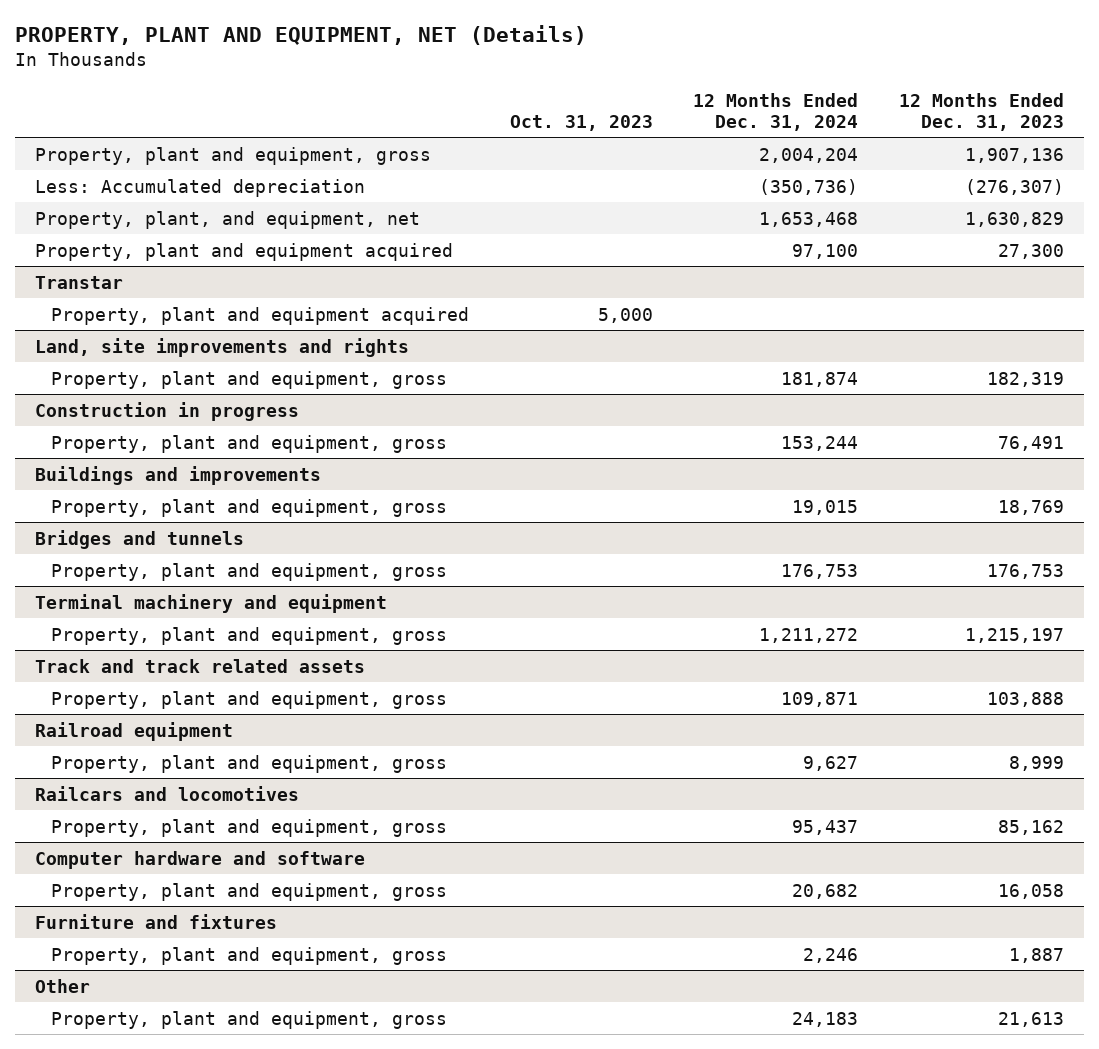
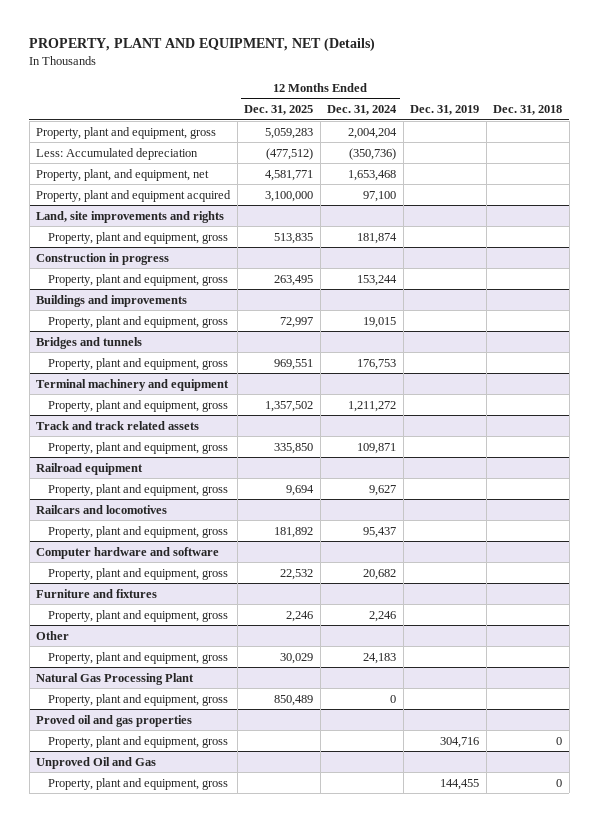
- | Oct. 31, 2023 | 12 Months Ended Dec. 31, 2024 | 12 Months Ended Dec. 31, 2023
+ | 12 Months Ended Dec. 31, 2025 | 12 Months Ended Dec. 31, 2024 | Dec. 31, 2019 | Dec. 31, 2018
- Transtar
- Property, plant and equipment acquired | 5,000 | |
+ Natural Gas Processing Plant
+ Property, plant and equipment, gross | 850,489 | 0 | |
+ Proved oil and gas properties
+ Property, plant and equipment, gross | | | 304,716 | 0
+ Unproved Oil and Gas
+ Property, plant and equipment, gross | | | 144,455 | 0

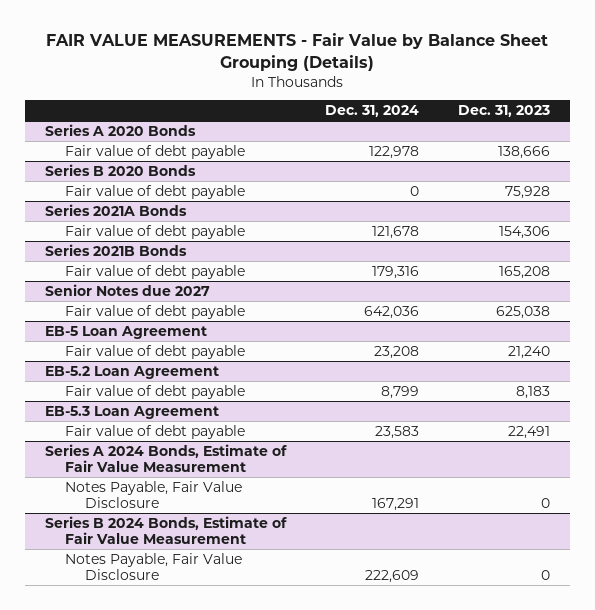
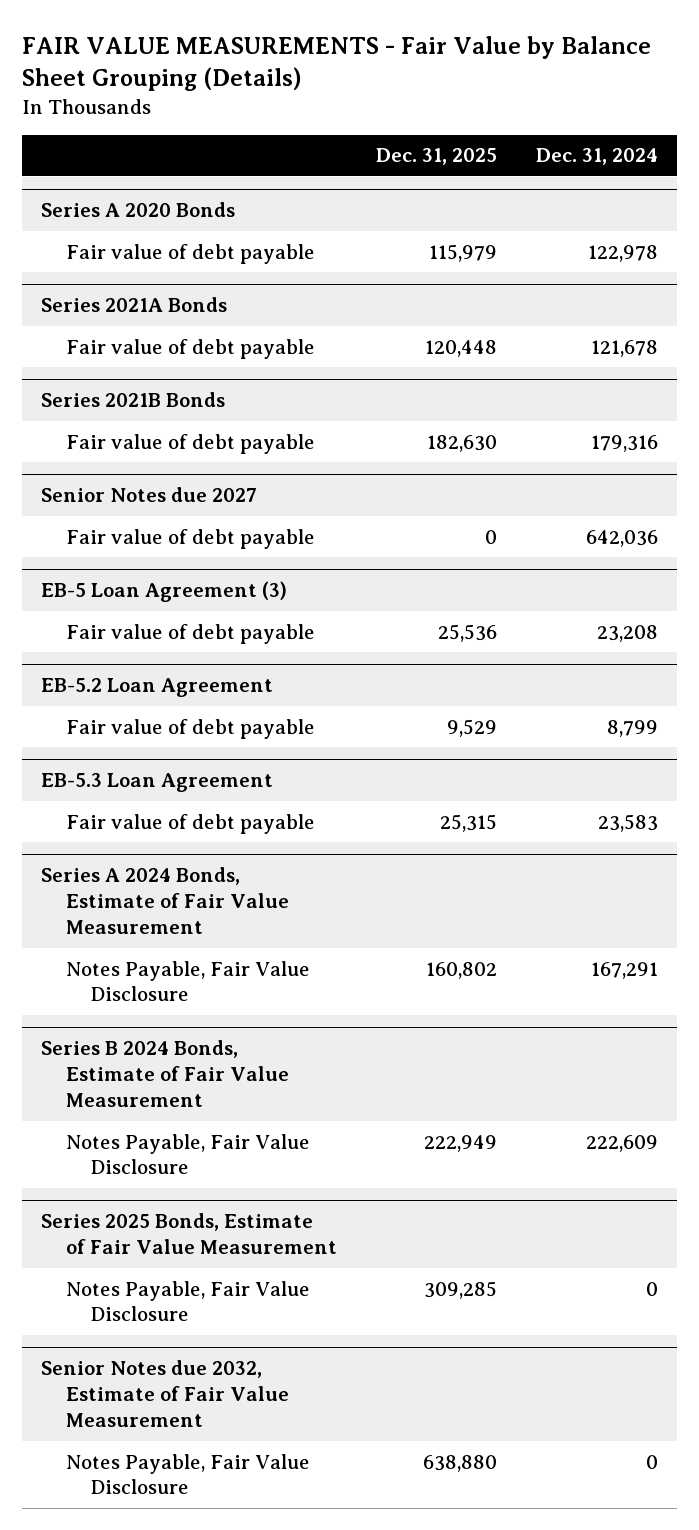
- | Dec. 31, 2024 | Dec. 31, 2023
+ | Dec. 31, 2025 | Dec. 31, 2024
- Series B 2020 Bonds
- Fair value of debt payable | 0 | 75,928
- EB-5 Loan Agreement
+ EB-5 Loan Agreement (3)
+ Series 2025 Bonds, Estimate of Fair Value Measurement
+ Notes Payable, Fair Value Disclosure | 309,285 | 0
+ Senior Notes due 2032, Estimate of Fair Value Measurement
+ Notes Payable, Fair Value Disclosure | 638,880 | 0

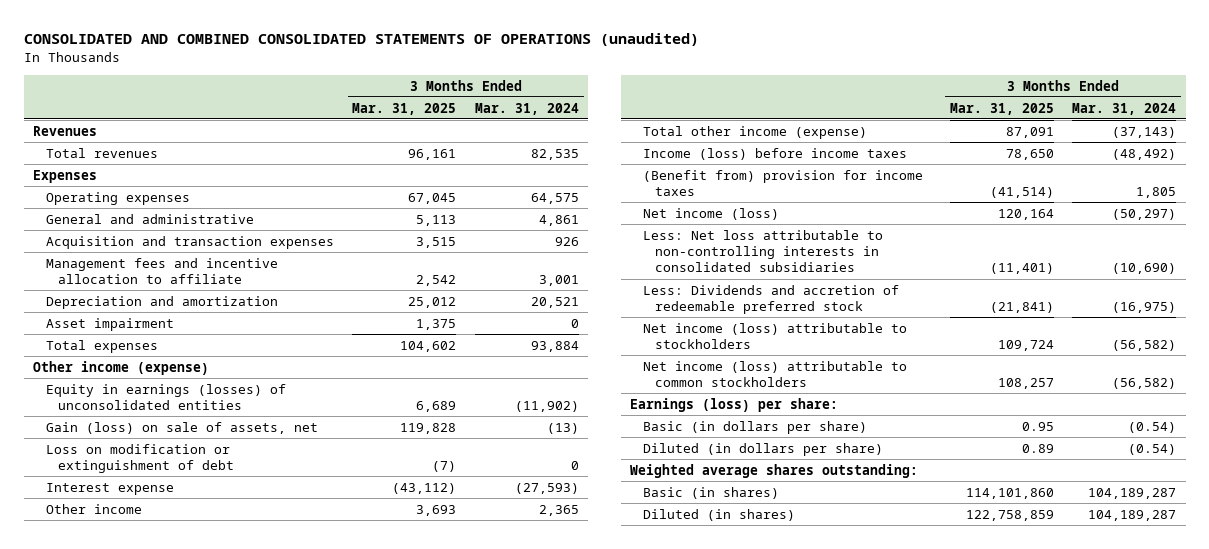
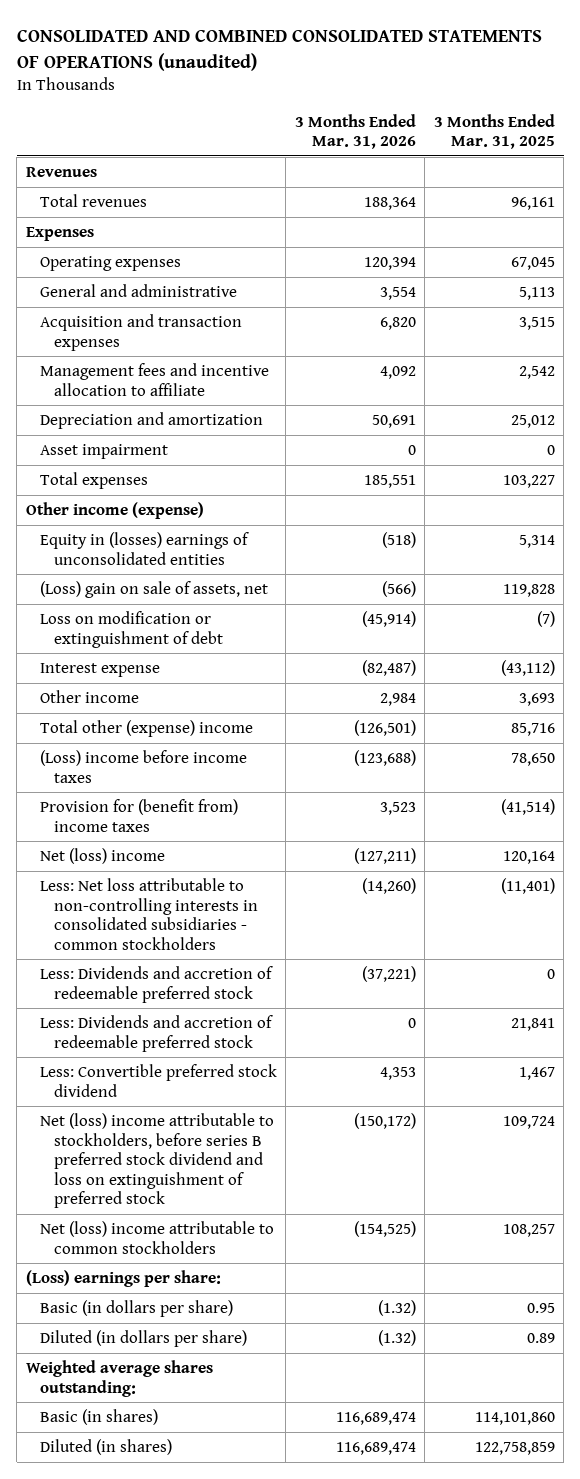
- | 3 Months Ended Mar. 31, 2025 | 3 Months Ended Mar. 31, 2024
+ | 3 Months Ended Mar. 31, 2026 | 3 Months Ended Mar. 31, 2025
- Asset impairment | 1,375 | 0
- Total expenses | 104,602 | 93,884
+ Asset impairment | 0 | 0
+ Total expenses | 185,551 | 103,227
- Equity in earnings (losses) of unconsolidated entities | 6,689 | (11,902)
- Gain (loss) on sale of assets, net | 119,828 | (13)
+ Equity in (losses) earnings of unconsolidated entities | (518) | 5,314
+ (Loss) gain on sale of assets, net | (566) | 119,828
- Total other income (expense) | 87,091 | (37,143)
- Income (loss) before income taxes | 78,650 | (48,492)
- (Benefit from) provision for income taxes | (41,514) | 1,805
- Net income (loss) | 120,164 | (50,297)
- Less: Net loss attributable to non-controlling interests in consolidated subsidiaries | (11,401) | (10,690)
- Less: Dividends and accretion of redeemable preferred stock | (21,841) | (16,975)
- Net income (loss) attributable to stockholders | 109,724 | (56,582)
- Net income (loss) attributable to common stockholders | 108,257 | (56,582)
- Earnings (loss) per share:
+ Total other (expense) income | (126,501) | 85,716
+ (Loss) income before income taxes | (123,688) | 78,650
+ Provision for (benefit from) income taxes | 3,523 | (41,514)
+ Net (loss) income | (127,211) | 120,164
+ Less: Net loss attributable to non-controlling interests in consolidated subsidiaries - common stockholders | (14,260) | (11,401)
+ Less: Dividends and accretion of redeemable preferred stock | (37,221) | 0
+ Less: Dividends and accretion of redeemable preferred stock | 0 | 21,841
+ Less: Convertible preferred stock dividend | 4,353 | 1,467
+ Net (loss) income attributable to stockholders, before series B preferred stock dividend and loss on extinguishment of preferred stock | (150,172) | 109,724
+ Net (loss) income attributable to common stockholders | (154,525) | 108,257
+ (Loss) earnings per share:

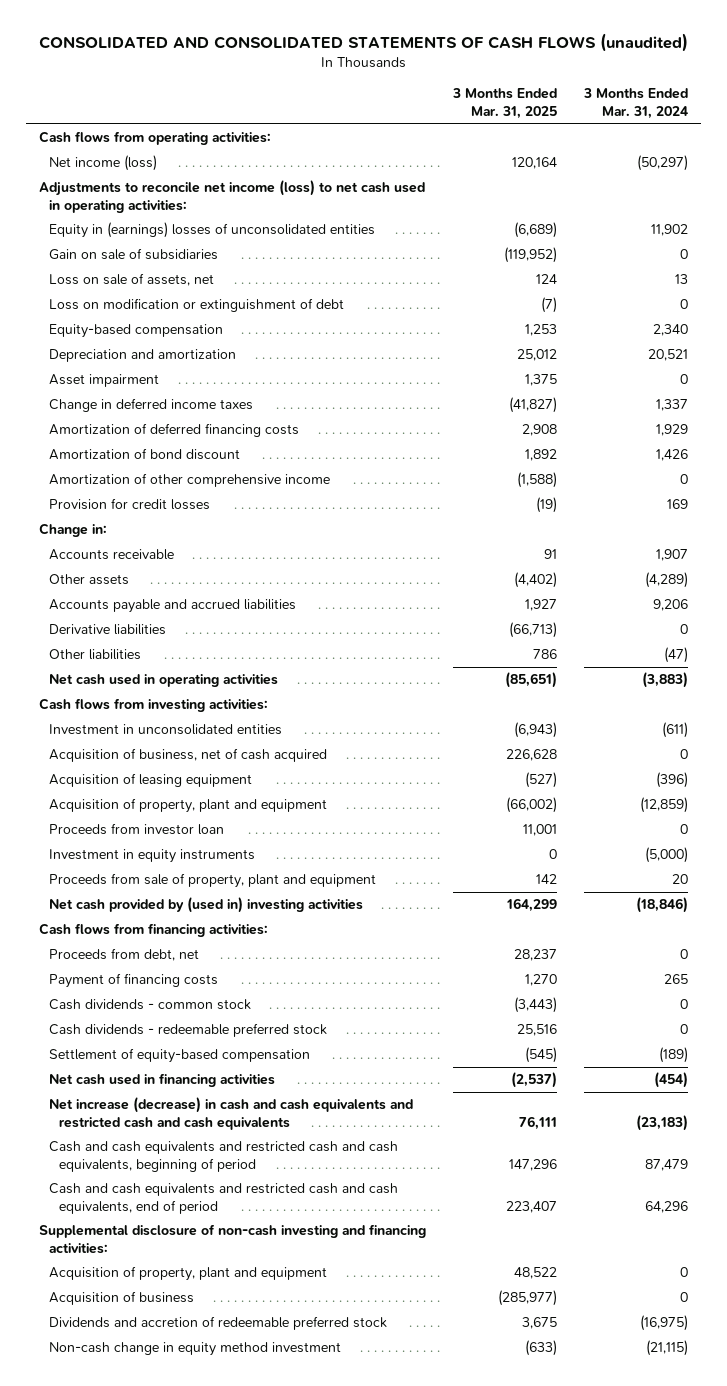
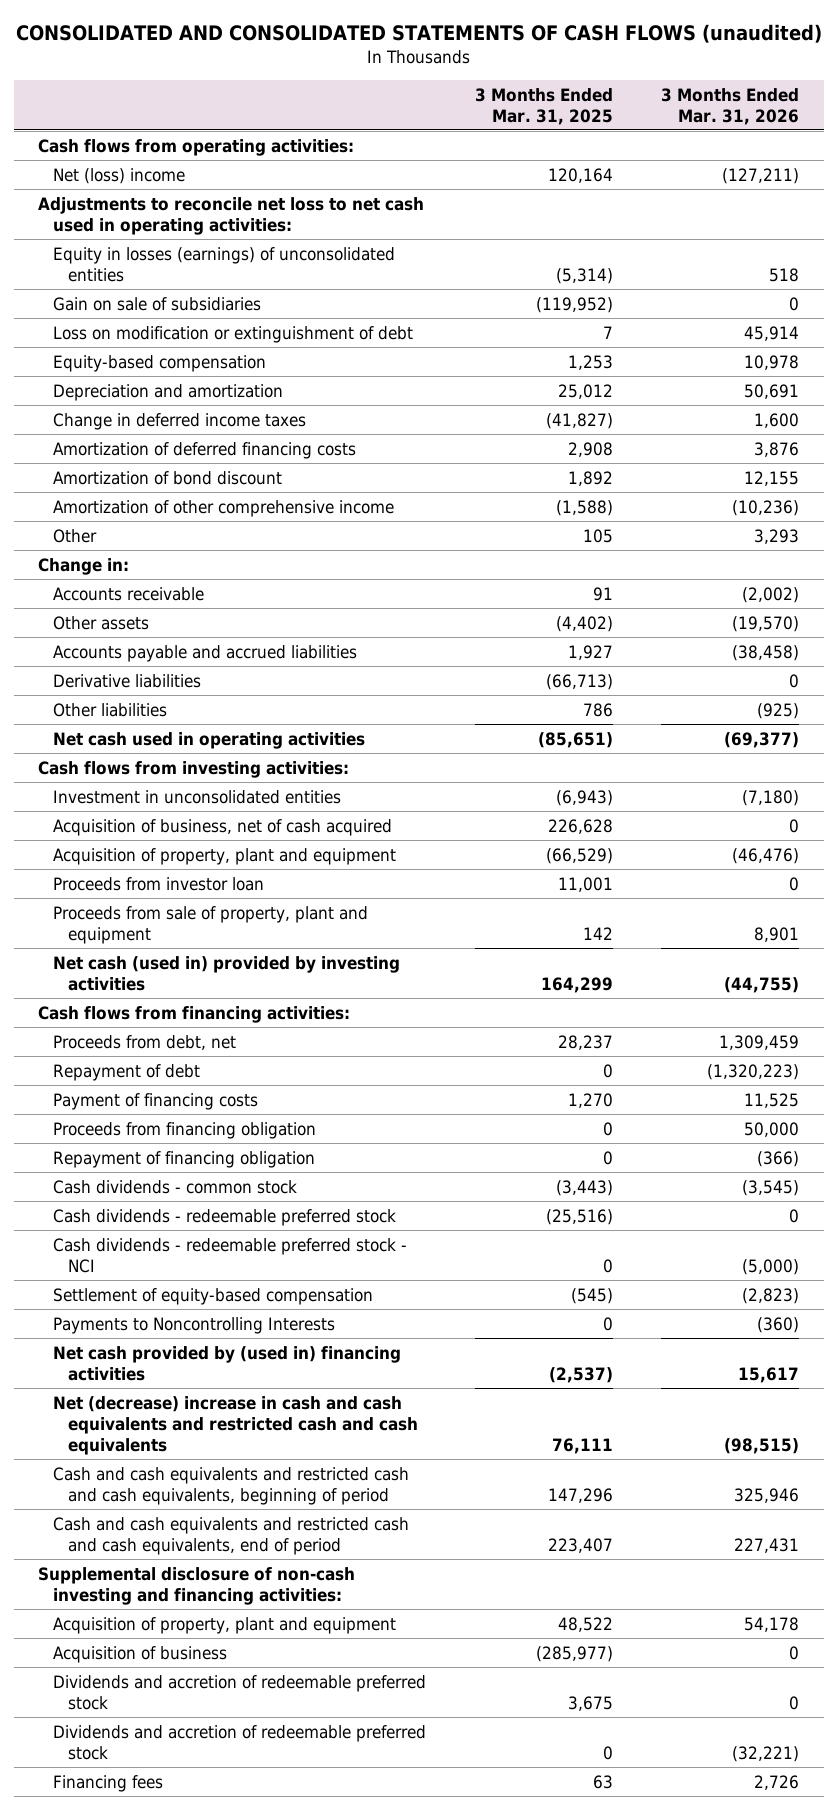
- | 3 Months Ended Mar. 31, 2025 | 3 Months Ended Mar. 31, 2024
+ | 3 Months Ended Mar. 31, 2025 | 3 Months Ended Mar. 31, 2026
- Net income (loss) | 120,164 | (50,297)
- Adjustments to reconcile net income (loss) to net cash used in operating activities:
- Equity in (earnings) losses of unconsolidated entities | (6,689) | 11,902
+ Net (loss) income | 120,164 | (127,211)
+ Adjustments to reconcile net loss to net cash used in operating activities:
+ Equity in losses (earnings) of unconsolidated entities | (5,314) | 518
- Loss on sale of assets, net | 124 | 13
- Loss on modification or extinguishment of debt | (7) | 0
+ Loss on modification or extinguishment of debt | 7 | 45,914
- Asset impairment | 1,375 | 0
- Provision for credit losses | (19) | 169
+ Other | 105 | 3,293
- Acquisition of leasing equipment | (527) | (396)
- Acquisition of property, plant and equipment | (66,002) | (12,859)
+ Acquisition of property, plant and equipment | (66,529) | (46,476)
- Investment in equity instruments | 0 | (5,000)
- Net cash provided by (used in) investing activities | 164,299 | (18,846)
+ Net cash (used in) provided by investing activities | 164,299 | (44,755)
+ Repayment of debt | 0 | (1,320,223)
+ Proceeds from financing obligation | 0 | 50,000
+ Repayment of financing obligation | 0 | (366)
- Cash dividends - redeemable preferred stock | 25,516 | 0
+ Cash dividends - redeemable preferred stock | (25,516) | 0
+ Cash dividends - redeemable preferred stock - NCI | 0 | (5,000)
- Net cash used in financing activities | (2,537) | (454)
- Net increase (decrease) in cash and cash equivalents and restricted cash and cash equivalents | 76,111 | (23,183)
+ Payments to Noncontrolling Interests | 0 | (360)
+ Net cash provided by (used in) financing activities | (2,537) | 15,617
+ Net (decrease) increase in cash and cash equivalents and restricted cash and cash equivalents | 76,111 | (98,515)
- Non-cash change in equity method investment | (633) | (21,115)
+ Dividends and accretion of redeemable preferred stock | 0 | (32,221)
+ Financing fees | 63 | 2,726

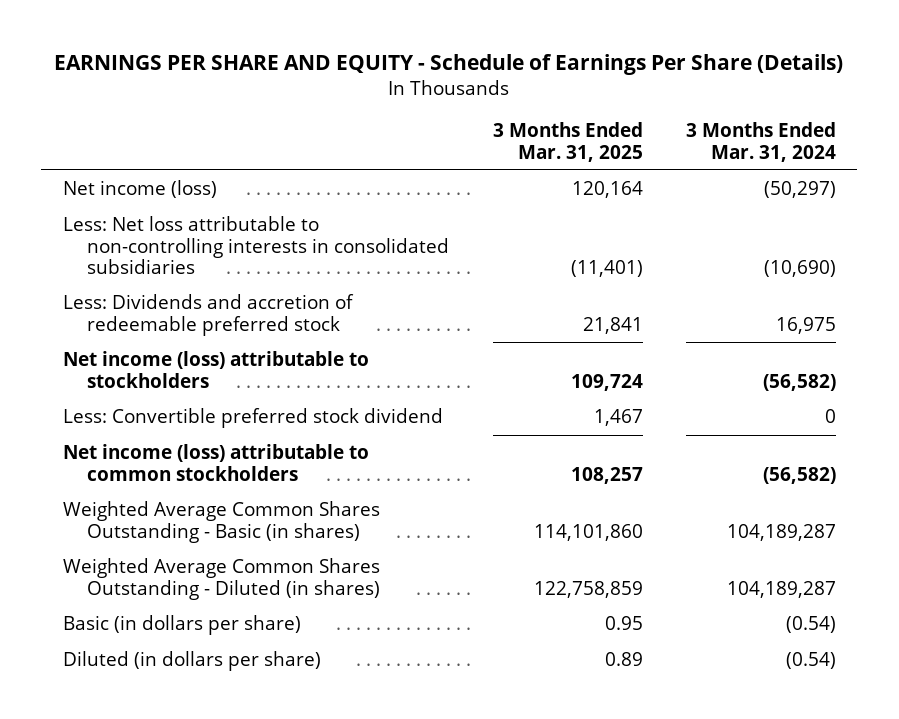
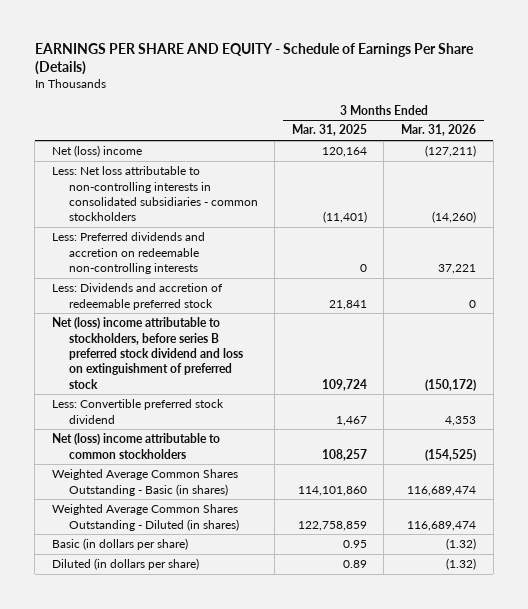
- | 3 Months Ended Mar. 31, 2025 | 3 Months Ended Mar. 31, 2024
+ | 3 Months Ended Mar. 31, 2025 | 3 Months Ended Mar. 31, 2026
- Net income (loss) | 120,164 | (50,297)
- Less: Net loss attributable to non-controlling interests in consolidated subsidiaries | (11,401) | (10,690)
+ Net (loss) income | 120,164 | (127,211)
+ Less: Net loss attributable to non-controlling interests in consolidated subsidiaries - common stockholders | (11,401) | (14,260)
+ Less: Preferred dividends and accretion on redeemable non-controlling interests | 0 | 37,221
- Net income (loss) attributable to stockholders | 109,724 | (56,582)
+ Net (loss) income attributable to stockholders, before series B preferred stock dividend and loss on extinguishment of preferred stock | 109,724 | (150,172)
- Net income (loss) attributable to common stockholders | 108,257 | (56,582)
+ Net (loss) income attributable to common stockholders | 108,257 | (154,525)

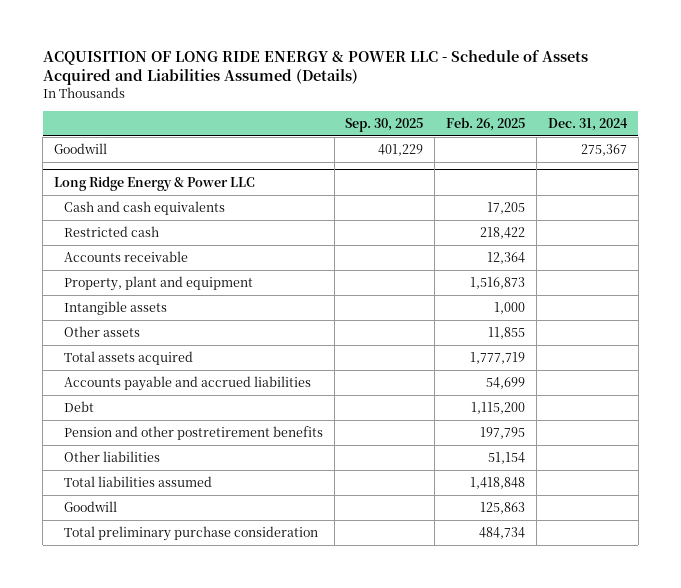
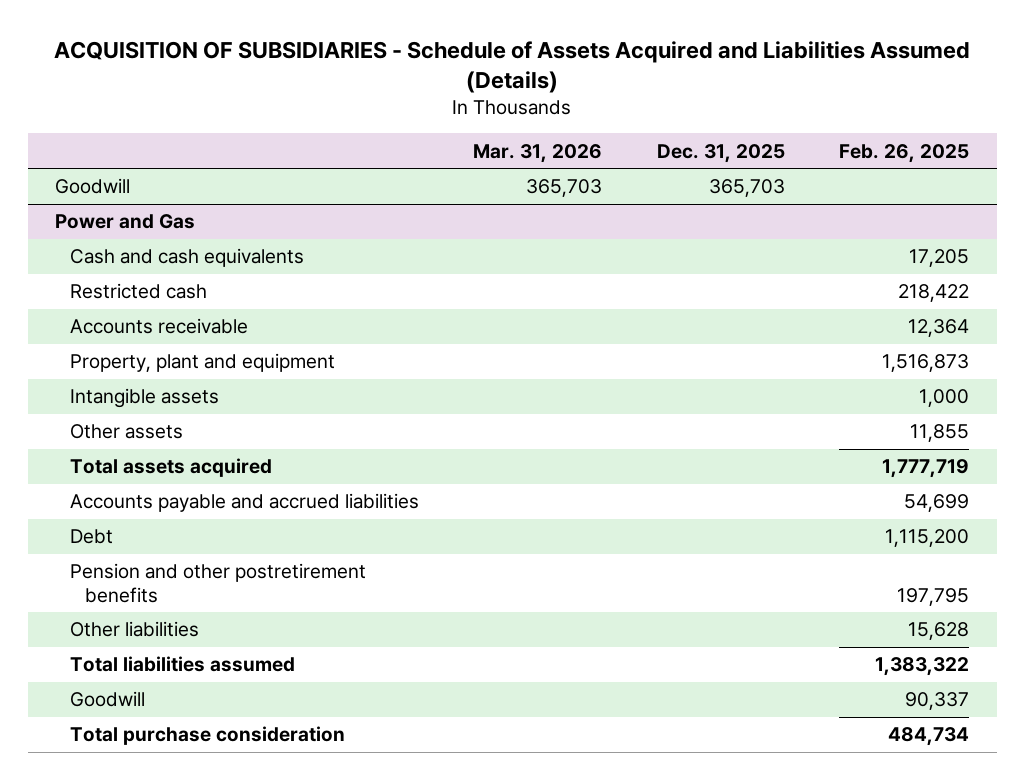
- ACQUISITION OF LONG RIDE ENERGY & POWER LLC - Schedule of Assets Acquired and Liabilities Assumed (Details)
+ ACQUISITION OF SUBSIDIARIES - Schedule of Assets Acquired and Liabilities Assumed (Details)
- | Sep. 30, 2025 | Feb. 26, 2025 | Dec. 31, 2024
+ | Mar. 31, 2026 | Dec. 31, 2025 | Feb. 26, 2025
- Long Ridge Energy & Power LLC
+ Power and Gas
- Other liabilities | | 51,154 |
- Total liabilities assumed | | 1,418,848 |
- Goodwill | | 125,863 |
- Total preliminary purchase consideration | | 484,734 |
+ Other liabilities | | | 15,628
+ Total liabilities assumed | | | 1,383,322
+ Goodwill | | | 90,337
+ Total purchase consideration | | | 484,734

